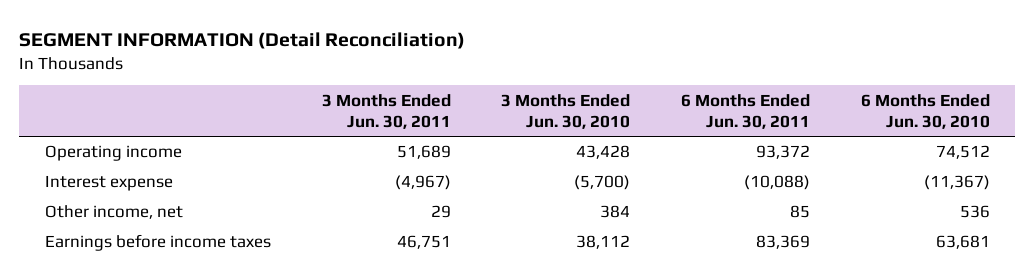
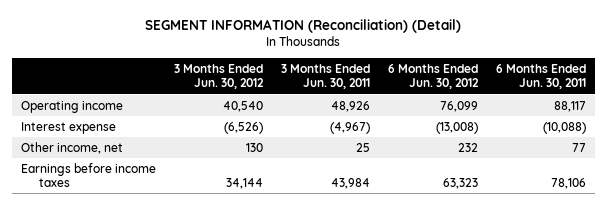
- SEGMENT INFORMATION (Detail Reconciliation)
+ SEGMENT INFORMATION (Reconciliation) (Detail)
- | 3 Months Ended Jun. 30, 2011 | 3 Months Ended Jun. 30, 2010 | 6 Months Ended Jun. 30, 2011 | 6 Months Ended Jun. 30, 2010
+ | 3 Months Ended Jun. 30, 2012 | 3 Months Ended Jun. 30, 2011 | 6 Months Ended Jun. 30, 2012 | 6 Months Ended Jun. 30, 2011
- Operating income | 51,689 | 43,428 | 93,372 | 74,512
+ Operating income | 40,540 | 48,926 | 76,099 | 88,117
- Other income, net | 29 | 384 | 85 | 536
- Earnings before income taxes | 46,751 | 38,112 | 83,369 | 63,681
+ Other income, net | 130 | 25 | 232 | 77
+ Earnings before income taxes | 34,144 | 43,984 | 63,323 | 78,106

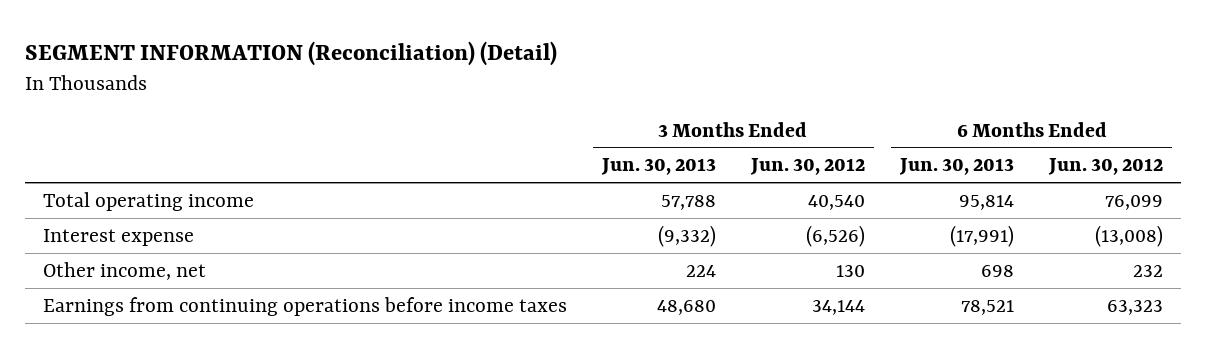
- | 3 Months Ended Jun. 30, 2012 | 3 Months Ended Jun. 30, 2011 | 6 Months Ended Jun. 30, 2012 | 6 Months Ended Jun. 30, 2011
+ | 3 Months Ended Jun. 30, 2013 | 3 Months Ended Jun. 30, 2012 | 6 Months Ended Jun. 30, 2013 | 6 Months Ended Jun. 30, 2012
- Operating income | 40,540 | 48,926 | 76,099 | 88,117
+ Total operating income | 57,788 | 40,540 | 95,814 | 76,099
- Earnings before income taxes | 34,144 | 43,984 | 63,323 | 78,106
+ Earnings from continuing operations before income taxes | 48,680 | 34,144 | 78,521 | 63,323

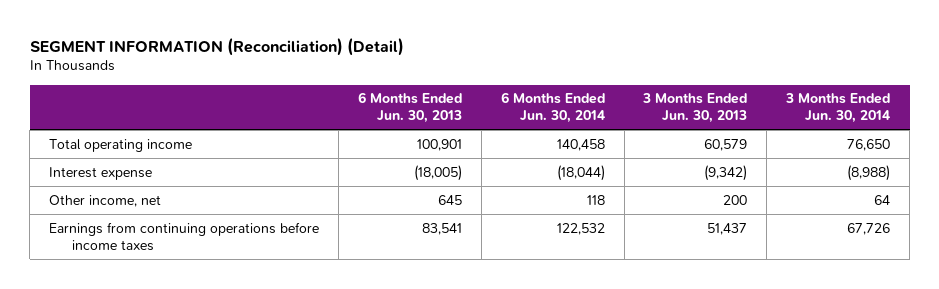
- | 3 Months Ended Jun. 30, 2013 | 3 Months Ended Jun. 30, 2012 | 6 Months Ended Jun. 30, 2013 | 6 Months Ended Jun. 30, 2012
+ | 6 Months Ended Jun. 30, 2013 | 6 Months Ended Jun. 30, 2014 | 3 Months Ended Jun. 30, 2013 | 3 Months Ended Jun. 30, 2014
- Total operating income | 57,788 | 40,540 | 95,814 | 76,099
- Interest expense | (9,332) | (6,526) | (17,991) | (13,008)
- Other income, net | 224 | 130 | 698 | 232
- Earnings from continuing operations before income taxes | 48,680 | 34,144 | 78,521 | 63,323
+ Total operating income | 100,901 | 140,458 | 60,579 | 76,650
+ Interest expense | (18,005) | (18,044) | (9,342) | (8,988)
+ Other income, net | 645 | 118 | 200 | 64
+ Earnings from continuing operations before income taxes | 83,541 | 122,532 | 51,437 | 67,726

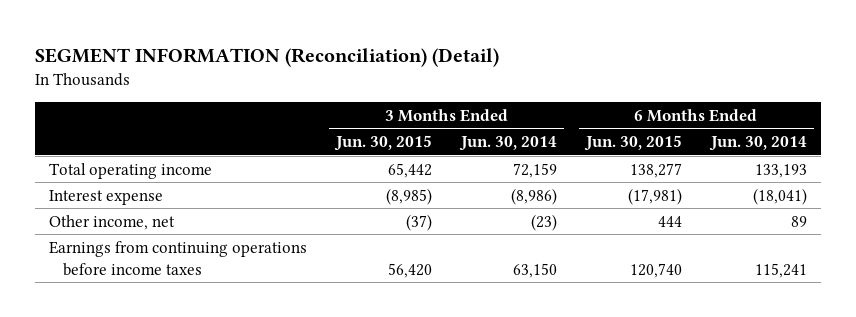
- | 6 Months Ended Jun. 30, 2013 | 6 Months Ended Jun. 30, 2014 | 3 Months Ended Jun. 30, 2013 | 3 Months Ended Jun. 30, 2014
+ | 3 Months Ended Jun. 30, 2015 | 3 Months Ended Jun. 30, 2014 | 6 Months Ended Jun. 30, 2015 | 6 Months Ended Jun. 30, 2014
- Total operating income | 100,901 | 140,458 | 60,579 | 76,650
- Interest expense | (18,005) | (18,044) | (9,342) | (8,988)
- Other income, net | 645 | 118 | 200 | 64
- Earnings from continuing operations before income taxes | 83,541 | 122,532 | 51,437 | 67,726
+ Total operating income | 65,442 | 72,159 | 138,277 | 133,193
+ Interest expense | (8,985) | (8,986) | (17,981) | (18,041)
+ Other income, net | (37) | (23) | 444 | 89
+ Earnings from continuing operations before income taxes | 56,420 | 63,150 | 120,740 | 115,241

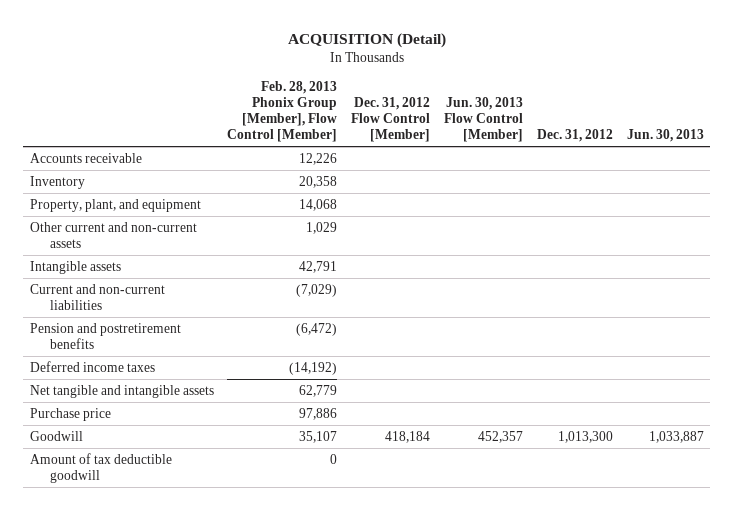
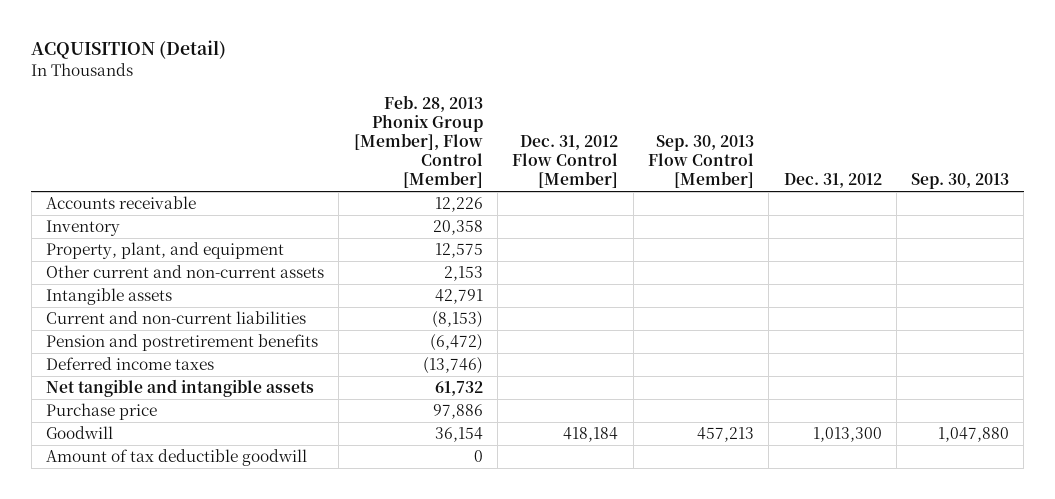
- | Feb. 28, 2013 Phonix Group [Member], Flow Control [Member] | Dec. 31, 2012 Flow Control [Member] | Jun. 30, 2013 Flow Control [Member] | Dec. 31, 2012 | Jun. 30, 2013
+ | Feb. 28, 2013 Phonix Group [Member], Flow Control [Member] | Dec. 31, 2012 Flow Control [Member] | Sep. 30, 2013 Flow Control [Member] | Dec. 31, 2012 | Sep. 30, 2013
- Property, plant, and equipment | 14,068 | | | |
- Other current and non-current assets | 1,029 | | | |
+ Property, plant, and equipment | 12,575 | | | |
+ Other current and non-current assets | 2,153 | | | |
- Current and non-current liabilities | (7,029) | | | |
+ Current and non-current liabilities | (8,153) | | | |
- Deferred income taxes | (14,192) | | | |
- Net tangible and intangible assets | 62,779 | | | |
+ Deferred income taxes | (13,746) | | | |
+ Net tangible and intangible assets | 61,732 | | | |
- Goodwill | 35,107 | 418,184 | 452,357 | 1,013,300 | 1,033,887
+ Goodwill | 36,154 | 418,184 | 457,213 | 1,013,300 | 1,047,880

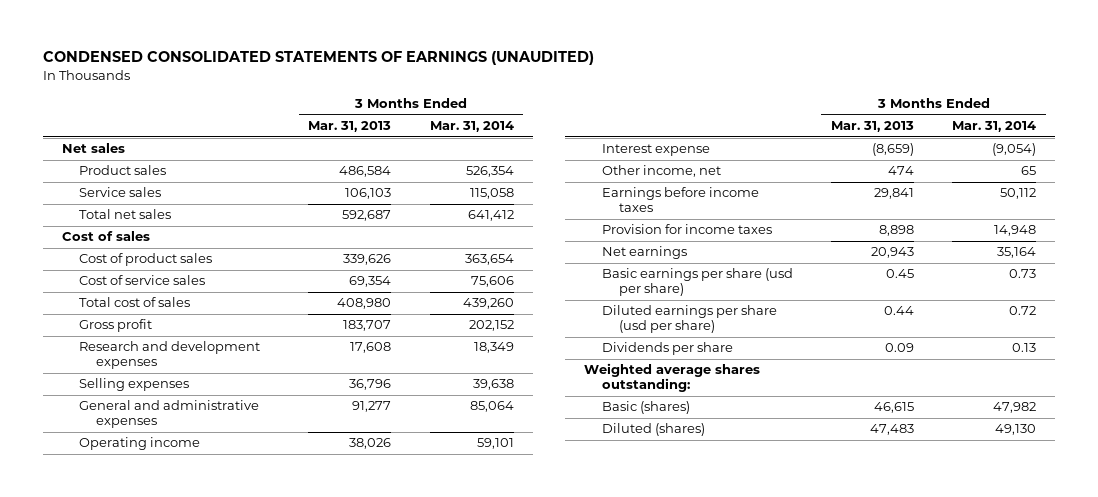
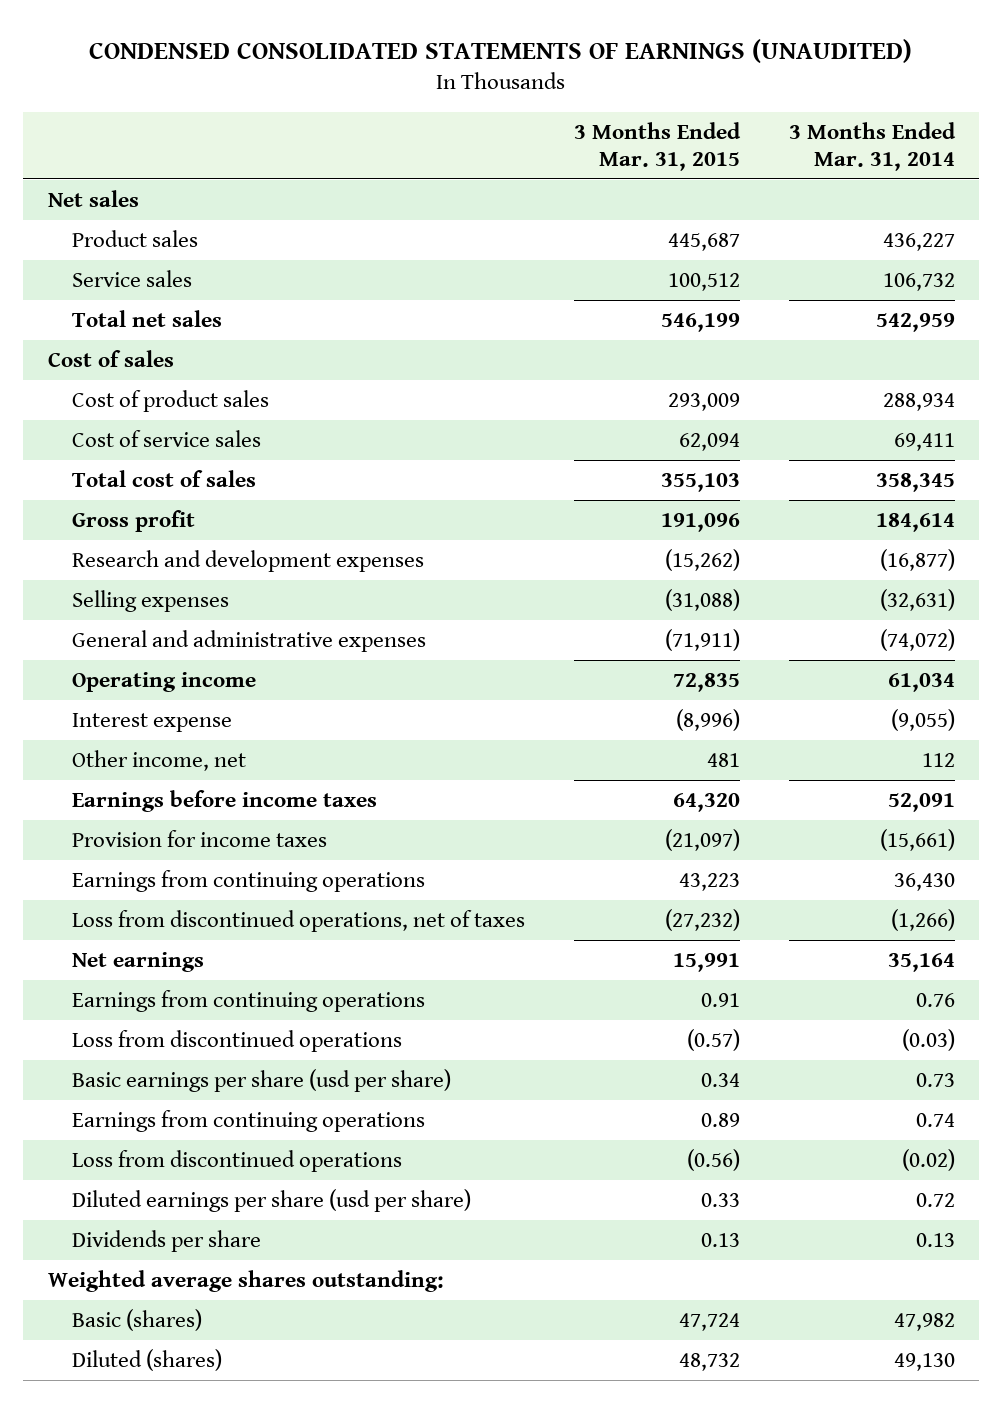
- | 3 Months Ended Mar. 31, 2013 | 3 Months Ended Mar. 31, 2014
+ | 3 Months Ended Mar. 31, 2015 | 3 Months Ended Mar. 31, 2014
- Product sales | 486,584 | 526,354
- Service sales | 106,103 | 115,058
- Total net sales | 592,687 | 641,412
+ Product sales | 445,687 | 436,227
+ Service sales | 100,512 | 106,732
+ Total net sales | 546,199 | 542,959
- Cost of product sales | 339,626 | 363,654
- Cost of service sales | 69,354 | 75,606
- Total cost of sales | 408,980 | 439,260
- Gross profit | 183,707 | 202,152
- Research and development expenses | 17,608 | 18,349
- Selling expenses | 36,796 | 39,638
- General and administrative expenses | 91,277 | 85,064
- Operating income | 38,026 | 59,101
- Interest expense | (8,659) | (9,054)
- Other income, net | 474 | 65
- Earnings before income taxes | 29,841 | 50,112
- Provision for income taxes | 8,898 | 14,948
+ Cost of product sales | 293,009 | 288,934
+ Cost of service sales | 62,094 | 69,411
+ Total cost of sales | 355,103 | 358,345
+ Gross profit | 191,096 | 184,614
+ Research and development expenses | (15,262) | (16,877)
+ Selling expenses | (31,088) | (32,631)
+ General and administrative expenses | (71,911) | (74,072)
+ Operating income | 72,835 | 61,034
+ Interest expense | (8,996) | (9,055)
+ Other income, net | 481 | 112
+ Earnings before income taxes | 64,320 | 52,091
+ Provision for income taxes | (21,097) | (15,661)
+ Earnings from continuing operations | 43,223 | 36,430
+ Loss from discontinued operations, net of taxes | (27,232) | (1,266)
+ Earnings from continuing operations | 0.91 | 0.76
+ Loss from discontinued operations | (0.57) | (0.03)
+ Earnings from continuing operations | 0.89 | 0.74
+ Loss from discontinued operations | (0.56) | (0.02)

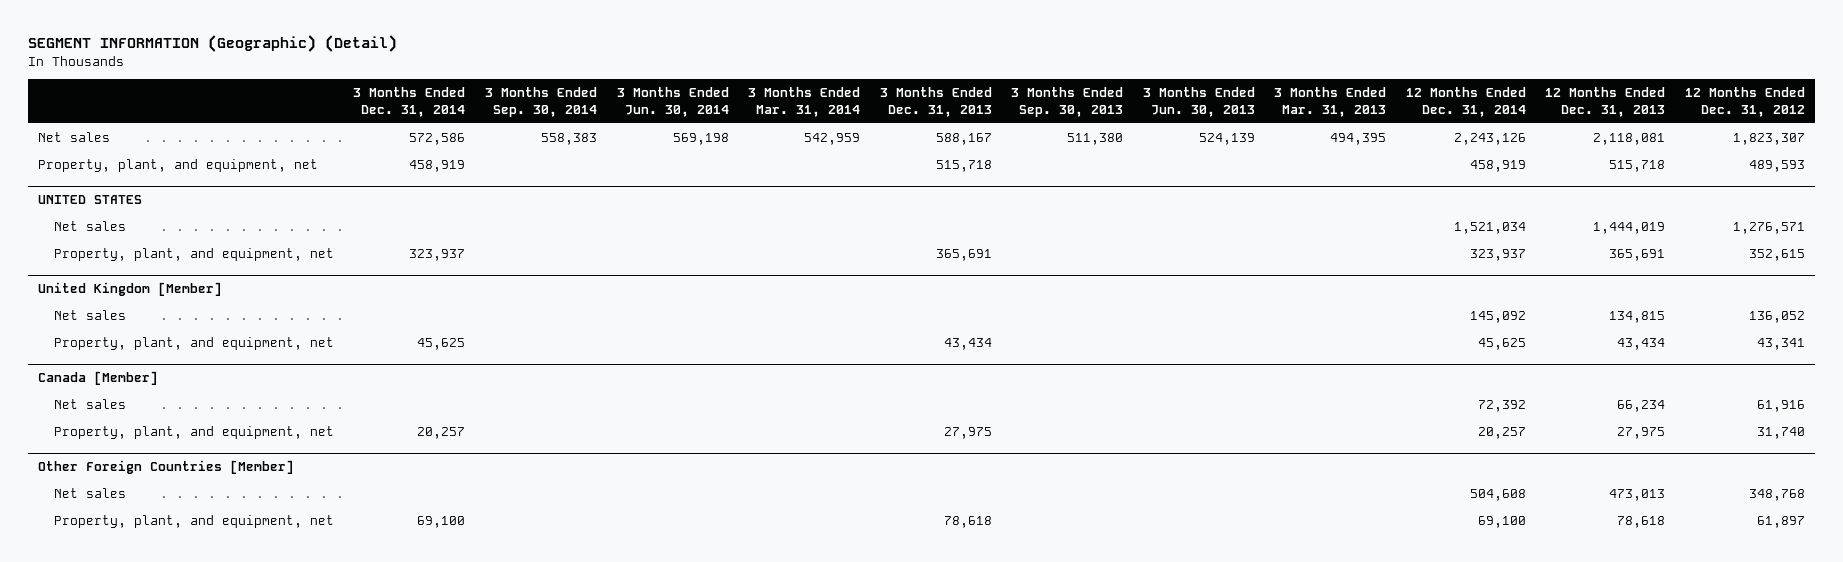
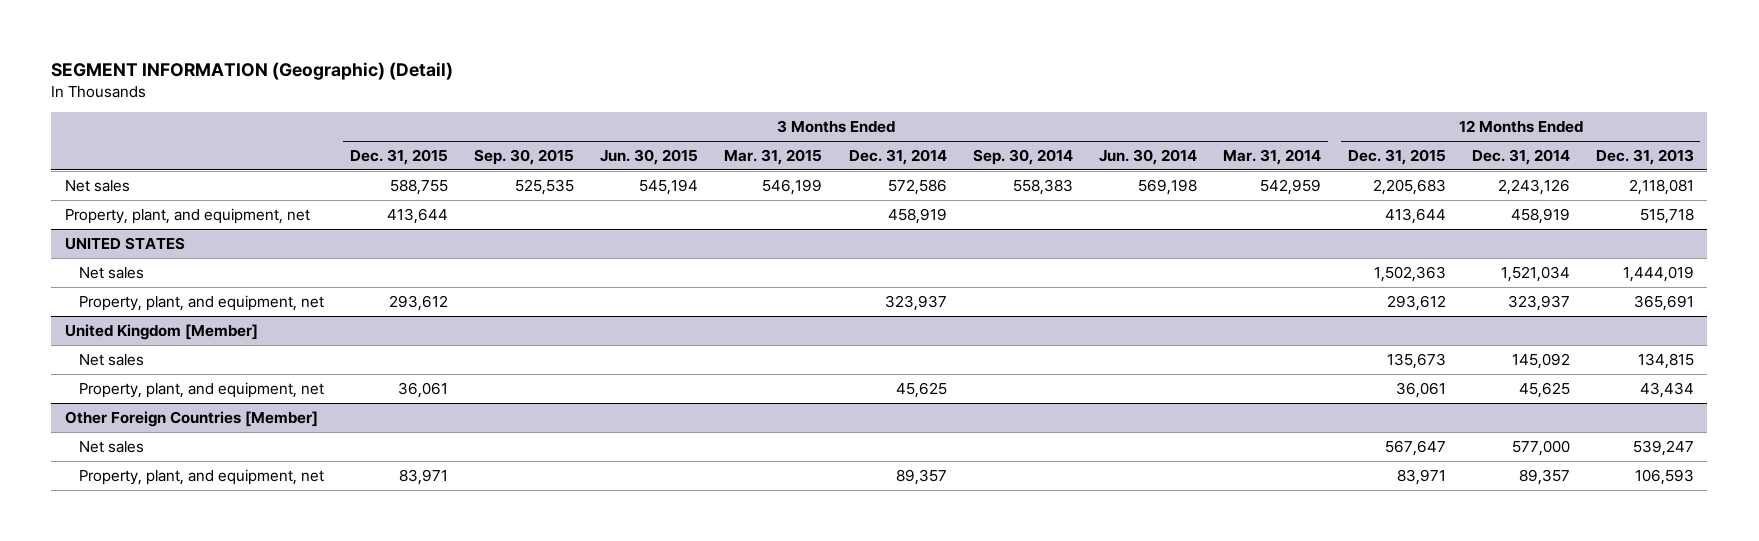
- | 3 Months Ended Dec. 31, 2014 | 3 Months Ended Sep. 30, 2014 | 3 Months Ended Jun. 30, 2014 | 3 Months Ended Mar. 31, 2014 | 3 Months Ended Dec. 31, 2013 | 3 Months Ended Sep. 30, 2013 | 3 Months Ended Jun. 30, 2013 | 3 Months Ended Mar. 31, 2013 | 12 Months Ended Dec. 31, 2014 | 12 Months Ended Dec. 31, 2013 | 12 Months Ended Dec. 31, 2012
+ | 3 Months Ended Dec. 31, 2015 | 3 Months Ended Sep. 30, 2015 | 3 Months Ended Jun. 30, 2015 | 3 Months Ended Mar. 31, 2015 | 3 Months Ended Dec. 31, 2014 | 3 Months Ended Sep. 30, 2014 | 3 Months Ended Jun. 30, 2014 | 3 Months Ended Mar. 31, 2014 | 12 Months Ended Dec. 31, 2015 | 12 Months Ended Dec. 31, 2014 | 12 Months Ended Dec. 31, 2013
- Canada [Member]
- Net sales | | | | | | | | | 72,392 | 66,234 | 61,916
- Property, plant, and equipment, net | 20,257 | | | | 27,975 | | | | 20,257 | 27,975 | 31,740
@ Other Foreign Countries [Member]
- Net sales | | | | | | | | | 504,608 | 473,013 | 348,768
- Property, plant, and equipment, net | 69,100 | | | | 78,618 | | | | 69,100 | 78,618 | 61,897
+ Net sales | | | | | | | | | 567,647 | 577,000 | 539,247
+ Property, plant, and equipment, net | 83,971 | | | | 89,357 | | | | 83,971 | 89,357 | 106,593

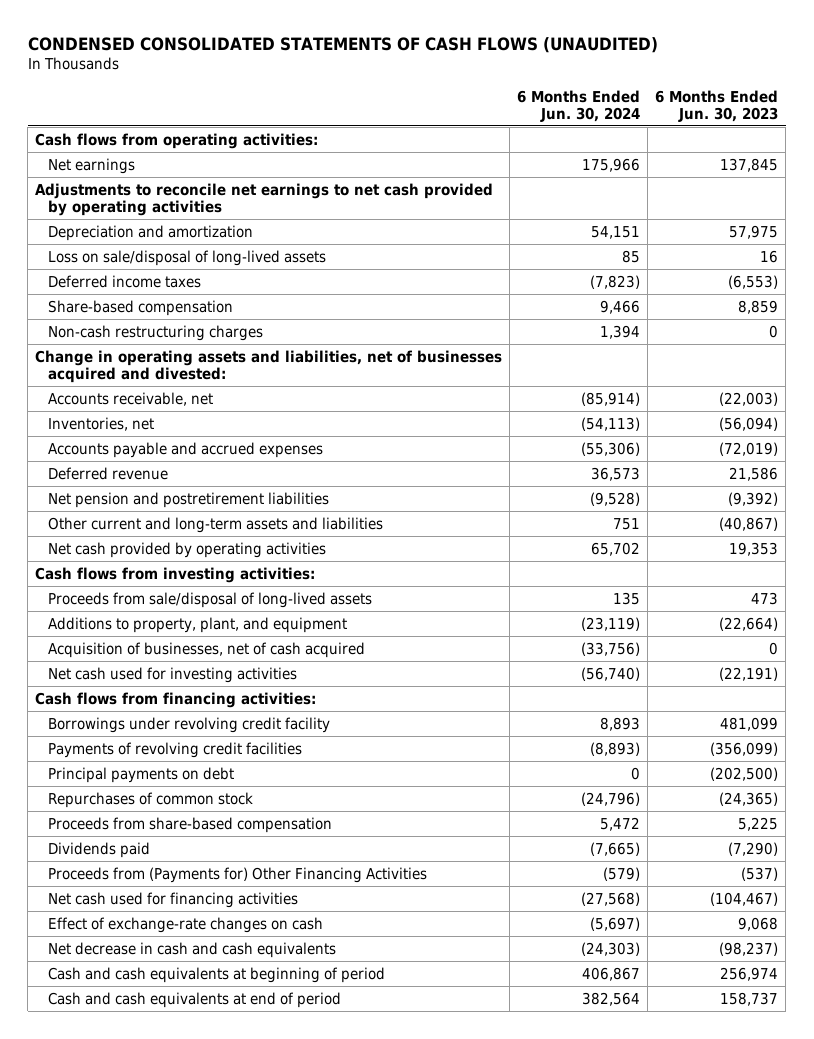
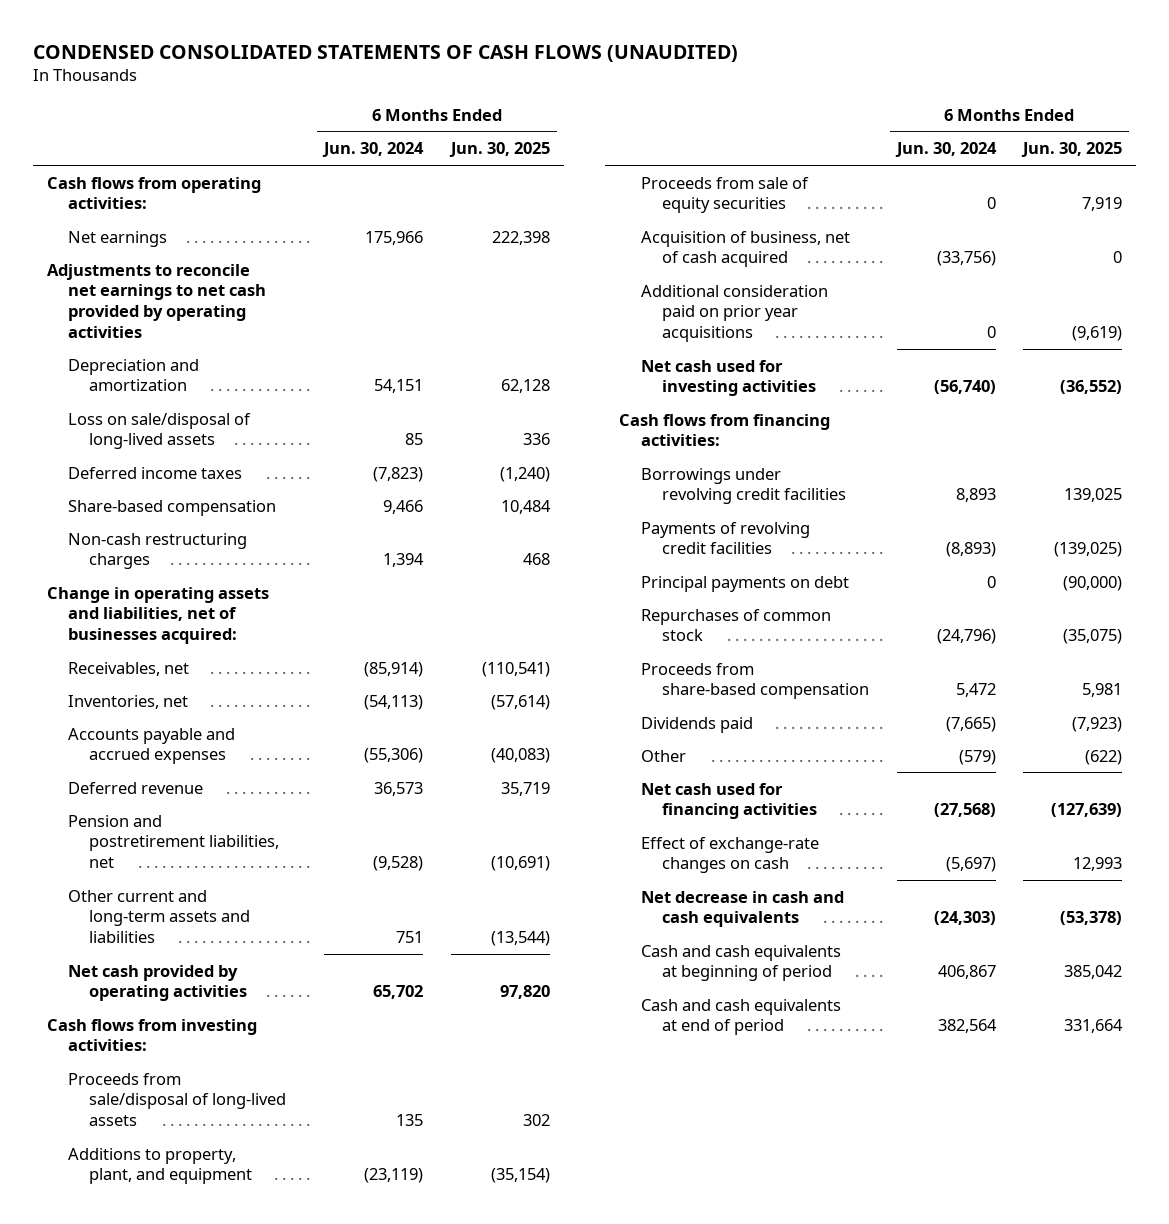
- | 6 Months Ended Jun. 30, 2024 | 6 Months Ended Jun. 30, 2023
+ | 6 Months Ended Jun. 30, 2024 | 6 Months Ended Jun. 30, 2025
- Change in operating assets and liabilities, net of businesses acquired and divested:
- Accounts receivable, net | (85,914) | (22,003)
+ Change in operating assets and liabilities, net of businesses acquired:
+ Receivables, net | (85,914) | (110,541)
- Net pension and postretirement liabilities | (9,528) | (9,392)
+ Pension and postretirement liabilities, net | (9,528) | (10,691)
- Acquisition of businesses, net of cash acquired | (33,756) | 0
+ Proceeds from sale of equity securities | 0 | 7,919
+ Acquisition of business, net of cash acquired | (33,756) | 0
+ Additional consideration paid on prior year acquisitions | 0 | (9,619)
- Borrowings under revolving credit facility | 8,893 | 481,099
+ Borrowings under revolving credit facilities | 8,893 | 139,025
- Proceeds from (Payments for) Other Financing Activities | (579) | (537)
+ Other | (579) | (622)

